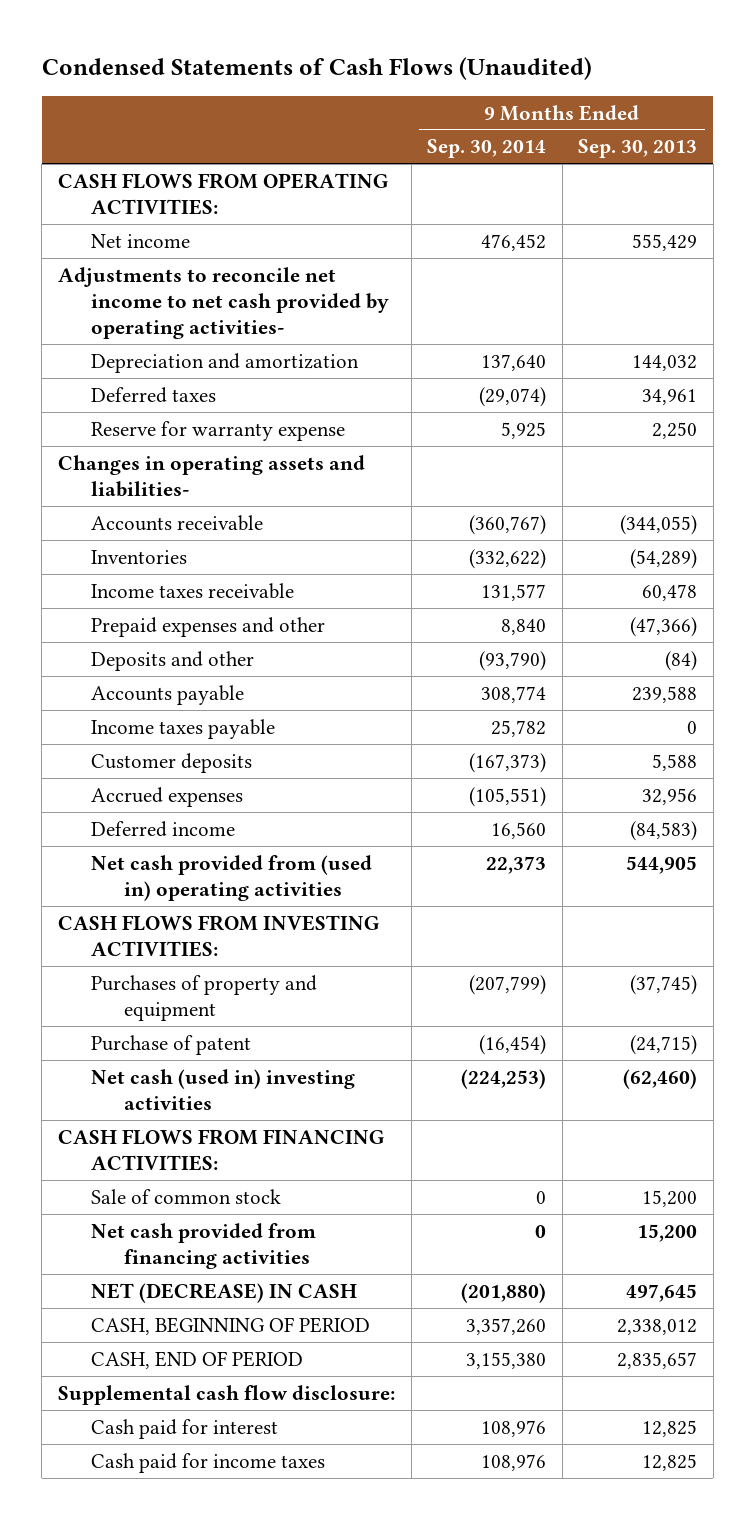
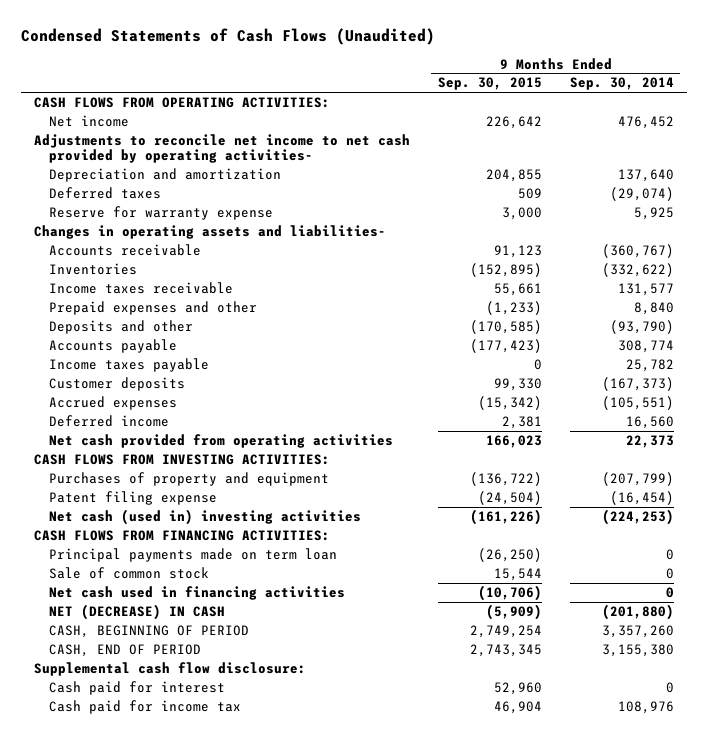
- | 9 Months Ended Sep. 30, 2014 | 9 Months Ended Sep. 30, 2013
+ | 9 Months Ended Sep. 30, 2015 | 9 Months Ended Sep. 30, 2014
- Net cash provided from (used in) operating activities | 22,373 | 544,905
+ Net cash provided from operating activities | 166,023 | 22,373
- Purchase of patent | (16,454) | (24,715)
+ Patent filing expense | (24,504) | (16,454)
+ Principal payments made on term loan | (26,250) | 0
- Net cash provided from financing activities | 0 | 15,200
+ Net cash used in financing activities | (10,706) | 0
- Cash paid for interest | 108,976 | 12,825
- Cash paid for income taxes | 108,976 | 12,825
+ Cash paid for interest | 52,960 | 0
+ Cash paid for income tax | 46,904 | 108,976

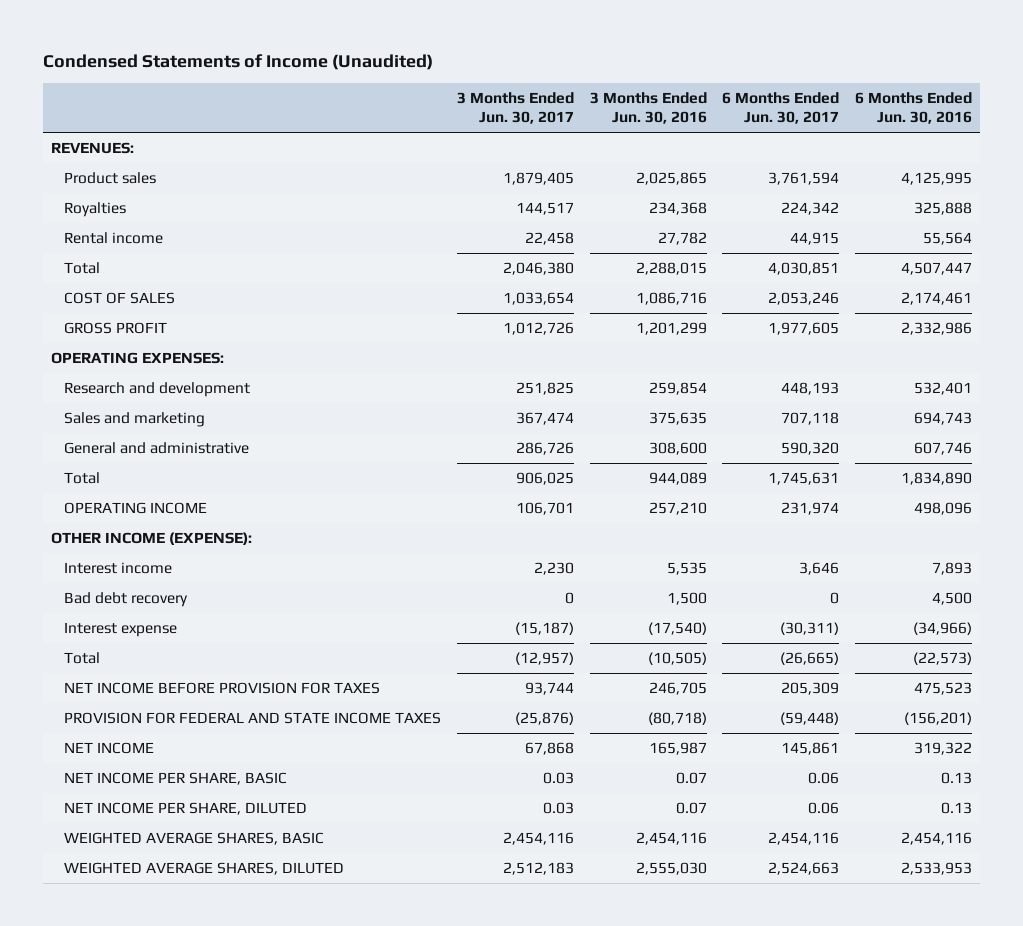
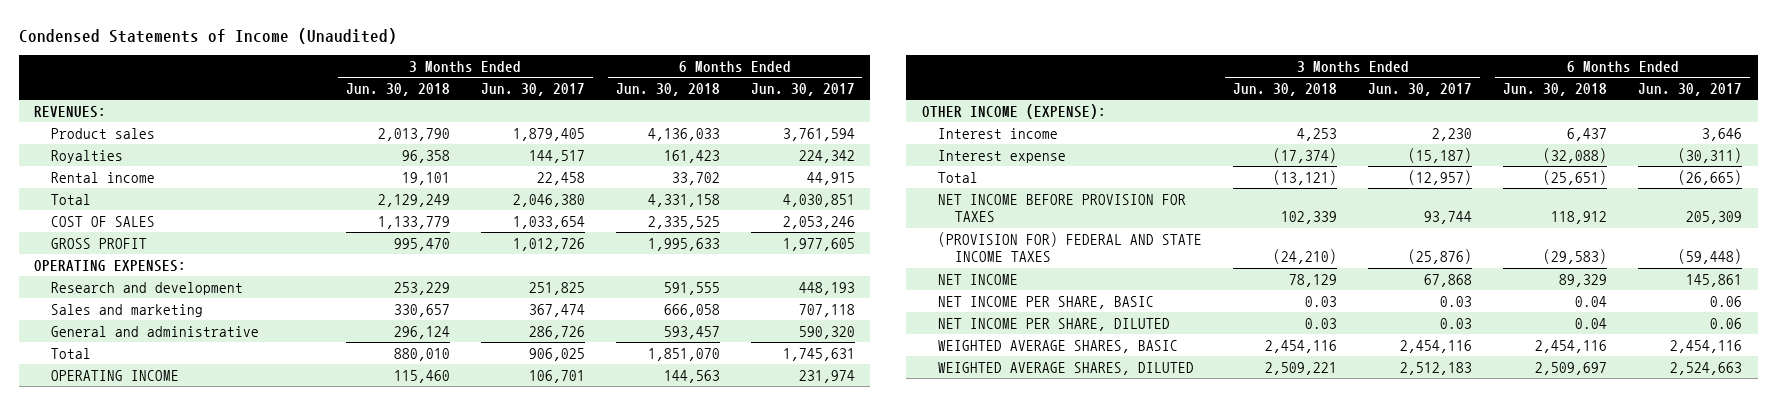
- | 3 Months Ended Jun. 30, 2017 | 3 Months Ended Jun. 30, 2016 | 6 Months Ended Jun. 30, 2017 | 6 Months Ended Jun. 30, 2016
+ | 3 Months Ended Jun. 30, 2018 | 3 Months Ended Jun. 30, 2017 | 6 Months Ended Jun. 30, 2018 | 6 Months Ended Jun. 30, 2017
- Bad debt recovery | 0 | 1,500 | 0 | 4,500
- PROVISION FOR FEDERAL AND STATE INCOME TAXES | (25,876) | (80,718) | (59,448) | (156,201)
+ (PROVISION FOR) FEDERAL AND STATE INCOME TAXES | (24,210) | (25,876) | (29,583) | (59,448)

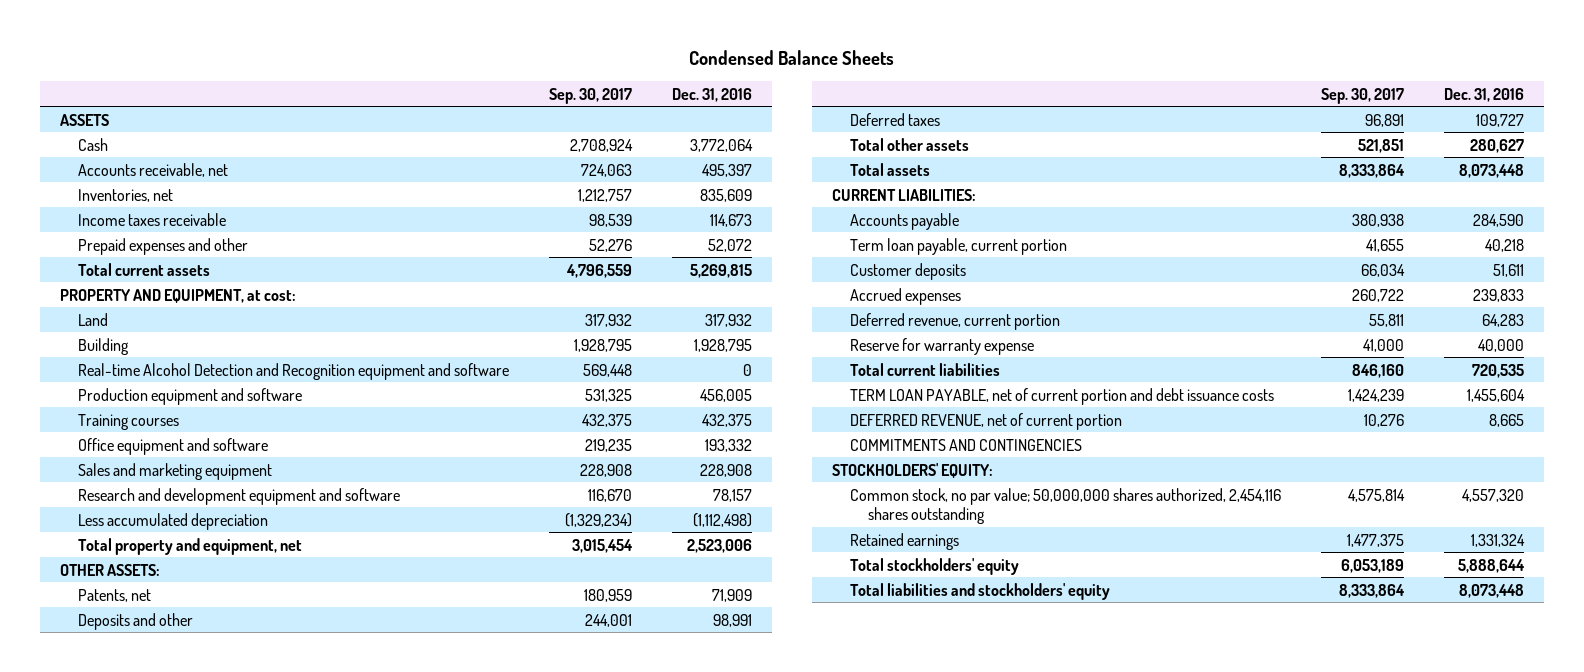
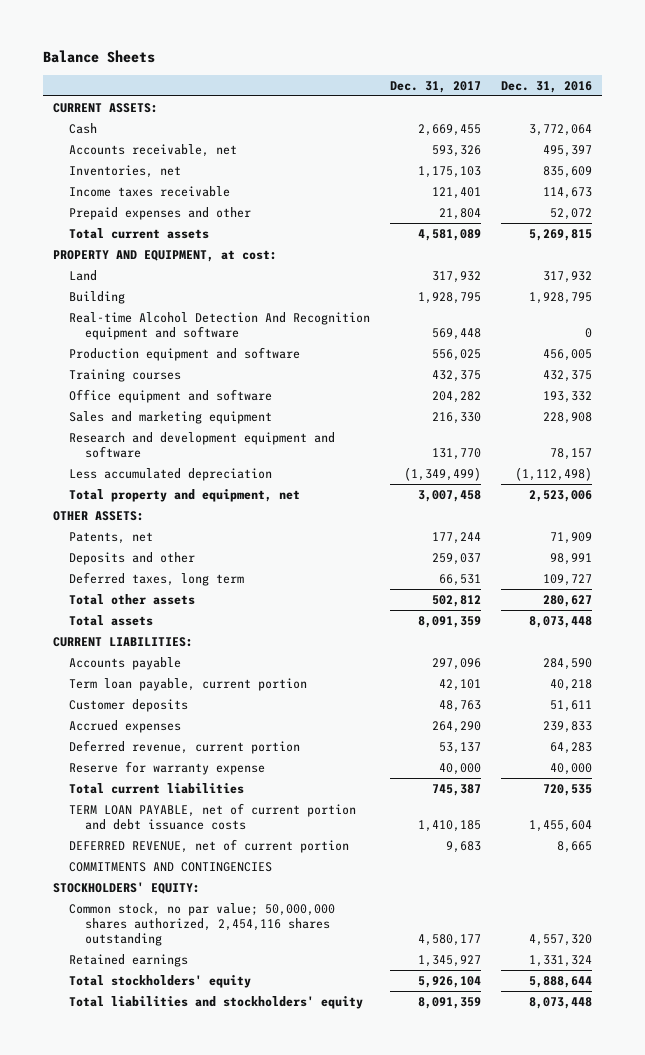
- Condensed Balance Sheets
+ Balance Sheets
- | Sep. 30, 2017 | Dec. 31, 2016
+ | Dec. 31, 2017 | Dec. 31, 2016
- ASSETS
+ CURRENT ASSETS:
- Real-time Alcohol Detection and Recognition equipment and software | 569,448 | 0
+ Real-time Alcohol Detection And Recognition equipment and software | 569,448 | 0
- Deferred taxes | 96,891 | 109,727
+ Deferred taxes, long term | 66,531 | 109,727

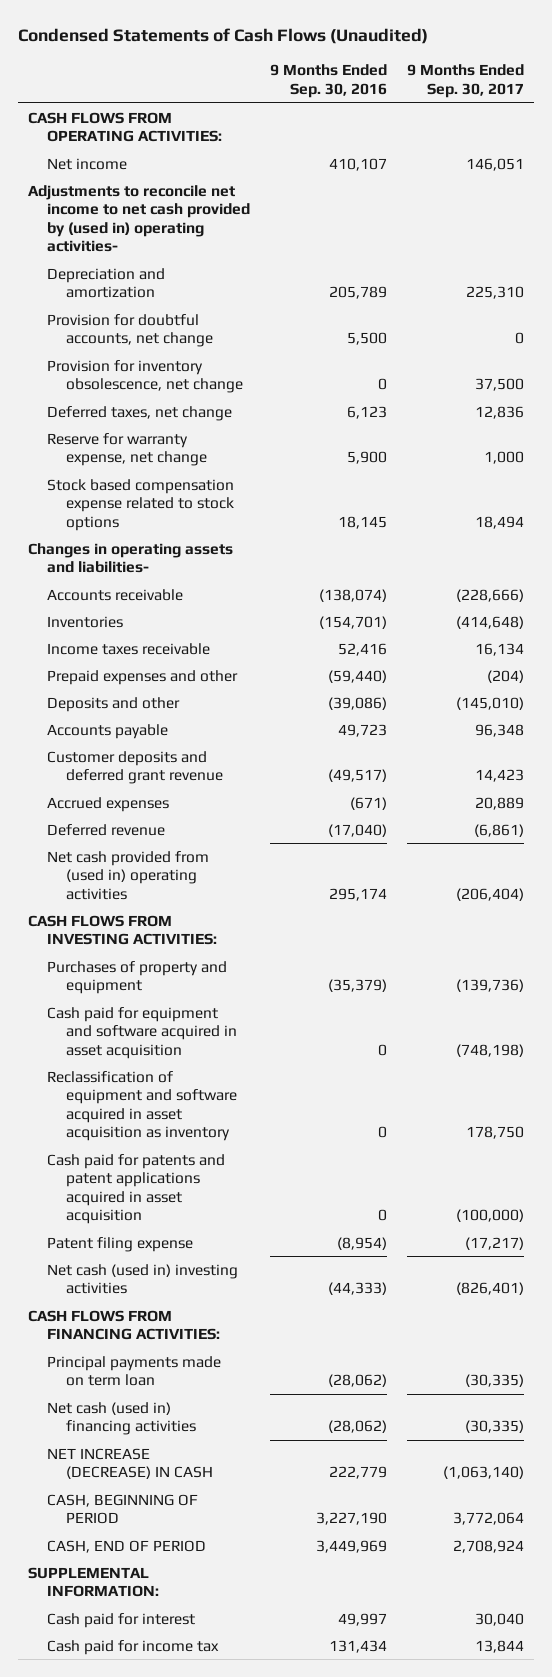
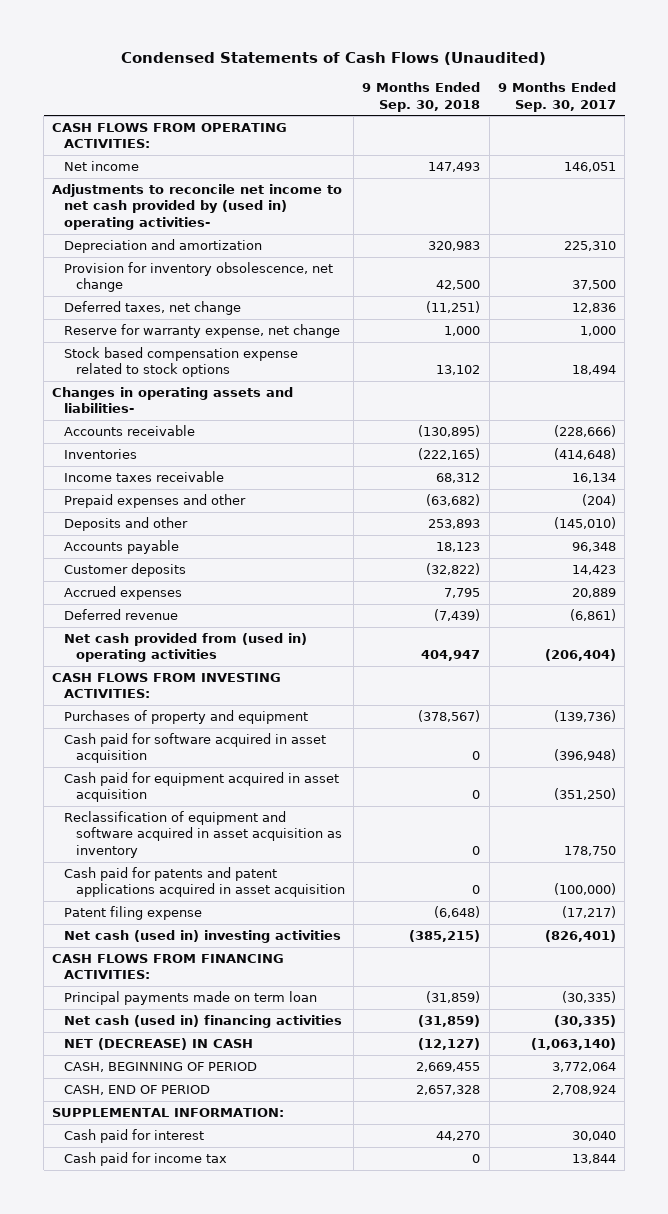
- | 9 Months Ended Sep. 30, 2016 | 9 Months Ended Sep. 30, 2017
+ | 9 Months Ended Sep. 30, 2018 | 9 Months Ended Sep. 30, 2017
- Provision for doubtful accounts, net change | 5,500 | 0
- Customer deposits and deferred grant revenue | (49,517) | 14,423
+ Customer deposits | (32,822) | 14,423
- Cash paid for equipment and software acquired in asset acquisition | 0 | (748,198)
+ Cash paid for software acquired in asset acquisition | 0 | (396,948)
+ Cash paid for equipment acquired in asset acquisition | 0 | (351,250)
- NET INCREASE (DECREASE) IN CASH | 222,779 | (1,063,140)
+ NET (DECREASE) IN CASH | (12,127) | (1,063,140)

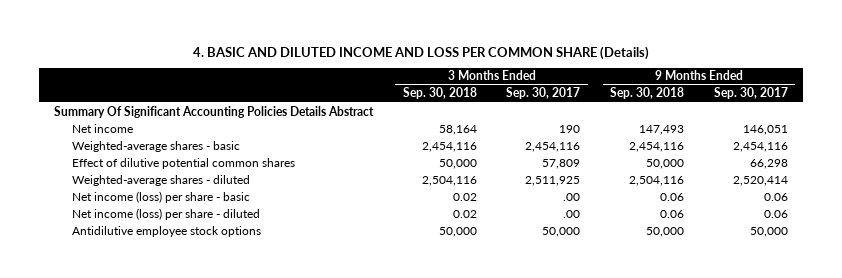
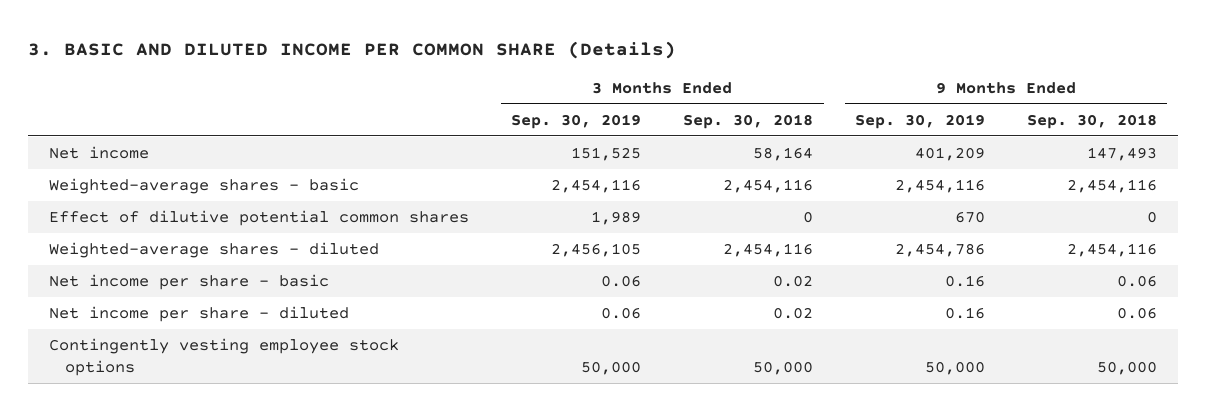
- 4. BASIC AND DILUTED INCOME AND LOSS PER COMMON SHARE (Details)
+ 3. BASIC AND DILUTED INCOME PER COMMON SHARE (Details)
- | 3 Months Ended Sep. 30, 2018 | 3 Months Ended Sep. 30, 2017 | 9 Months Ended Sep. 30, 2018 | 9 Months Ended Sep. 30, 2017
+ | 3 Months Ended Sep. 30, 2019 | 3 Months Ended Sep. 30, 2018 | 9 Months Ended Sep. 30, 2019 | 9 Months Ended Sep. 30, 2018
- Summary Of Significant Accounting Policies Details Abstract
- Effect of dilutive potential common shares | 50,000 | 57,809 | 50,000 | 66,298
- Weighted-average shares - diluted | 2,504,116 | 2,511,925 | 2,504,116 | 2,520,414
- Net income (loss) per share - basic | 0.02 | .00 | 0.06 | 0.06
- Net income (loss) per share - diluted | 0.02 | .00 | 0.06 | 0.06
- Antidilutive employee stock options | 50,000 | 50,000 | 50,000 | 50,000
+ Effect of dilutive potential common shares | 1,989 | 0 | 670 | 0
+ Weighted-average shares - diluted | 2,456,105 | 2,454,116 | 2,454,786 | 2,454,116
+ Net income per share - basic | 0.06 | 0.02 | 0.16 | 0.06
+ Net income per share - diluted | 0.06 | 0.02 | 0.16 | 0.06
+ Contingently vesting employee stock options | 50,000 | 50,000 | 50,000 | 50,000

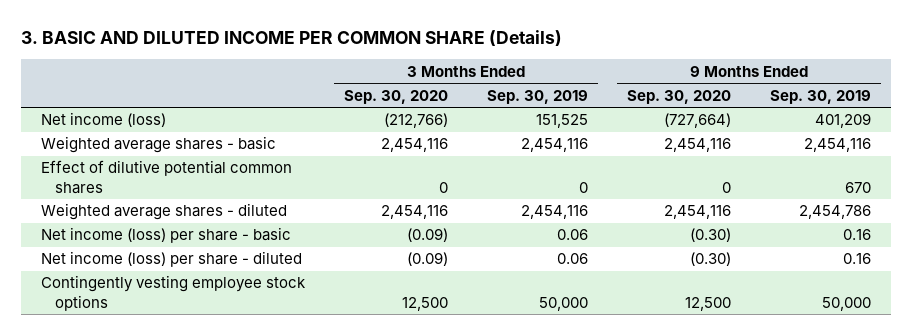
- | 3 Months Ended Sep. 30, 2019 | 3 Months Ended Sep. 30, 2018 | 9 Months Ended Sep. 30, 2019 | 9 Months Ended Sep. 30, 2018
+ | 3 Months Ended Sep. 30, 2020 | 3 Months Ended Sep. 30, 2019 | 9 Months Ended Sep. 30, 2020 | 9 Months Ended Sep. 30, 2019
- Net income | 151,525 | 58,164 | 401,209 | 147,493
- Weighted-average shares - basic | 2,454,116 | 2,454,116 | 2,454,116 | 2,454,116
- Effect of dilutive potential common shares | 1,989 | 0 | 670 | 0
- Weighted-average shares - diluted | 2,456,105 | 2,454,116 | 2,454,786 | 2,454,116
- Net income per share - basic | 0.06 | 0.02 | 0.16 | 0.06
- Net income per share - diluted | 0.06 | 0.02 | 0.16 | 0.06
+ Net income (loss) | (212,766) | 151,525 | (727,664) | 401,209
+ Weighted average shares - basic | 2,454,116 | 2,454,116 | 2,454,116 | 2,454,116
+ Effect of dilutive potential common shares | 0 | 0 | 0 | 670
+ Weighted average shares - diluted | 2,454,116 | 2,454,116 | 2,454,116 | 2,454,786
+ Net income (loss) per share - basic | (0.09) | 0.06 | (0.30) | 0.16
+ Net income (loss) per share - diluted | (0.09) | 0.06 | (0.30) | 0.16

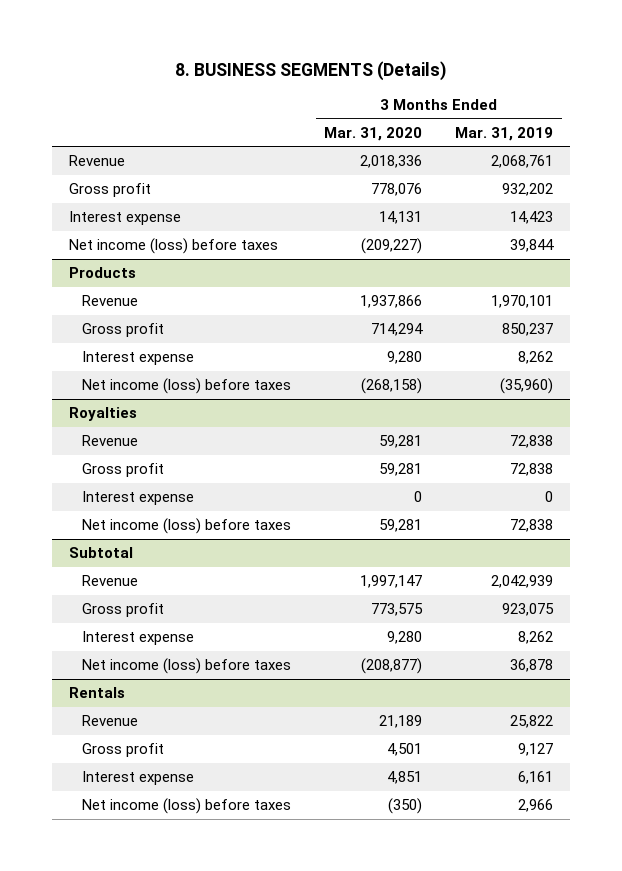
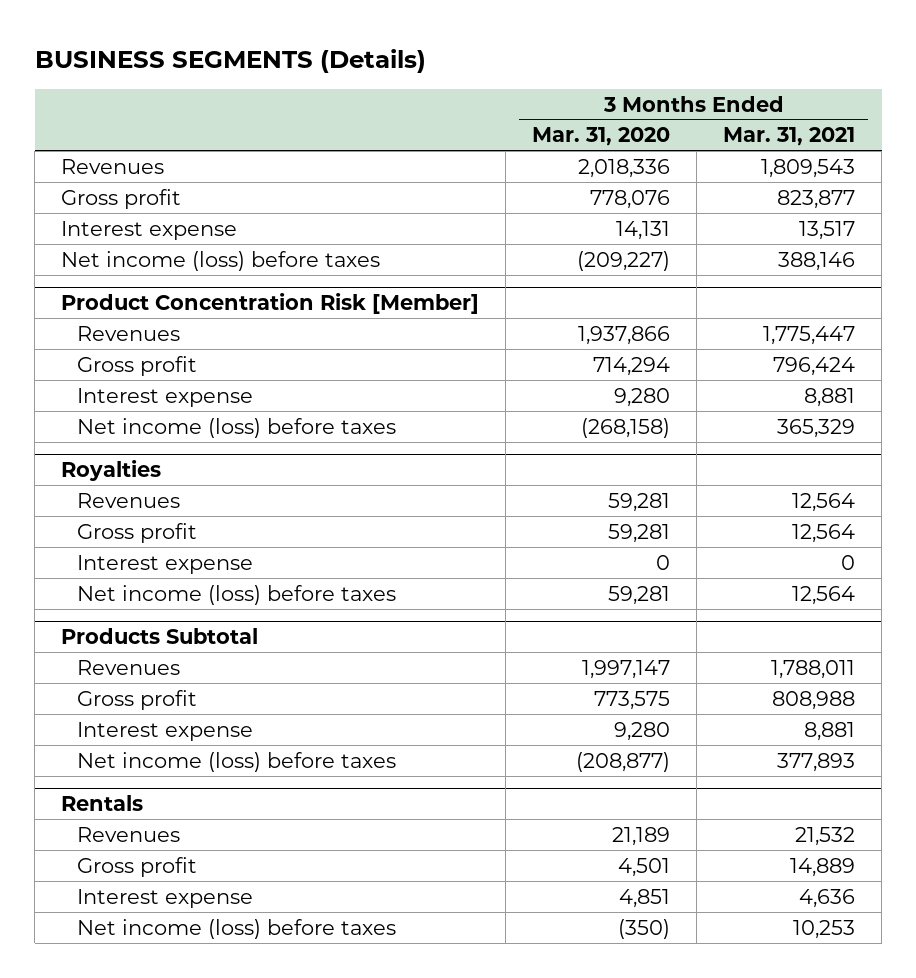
- 8. BUSINESS SEGMENTS (Details)
+ BUSINESS SEGMENTS (Details)
- | 3 Months Ended Mar. 31, 2020 | 3 Months Ended Mar. 31, 2019
+ | 3 Months Ended Mar. 31, 2020 | 3 Months Ended Mar. 31, 2021
- Revenue | 2,018,336 | 2,068,761
+ Revenues | 2,018,336 | 1,809,543
- Products
- Revenue | 1,937,866 | 1,970,101
+ Product Concentration Risk [Member]
+ Revenues | 1,937,866 | 1,775,447
@ Royalties
- Revenue | 59,281 | 72,838
+ Revenues | 59,281 | 12,564
- Subtotal
- Revenue | 1,997,147 | 2,042,939
+ Products Subtotal
+ Revenues | 1,997,147 | 1,788,011
@ Rentals
- Revenue | 21,189 | 25,822
+ Revenues | 21,189 | 21,532

